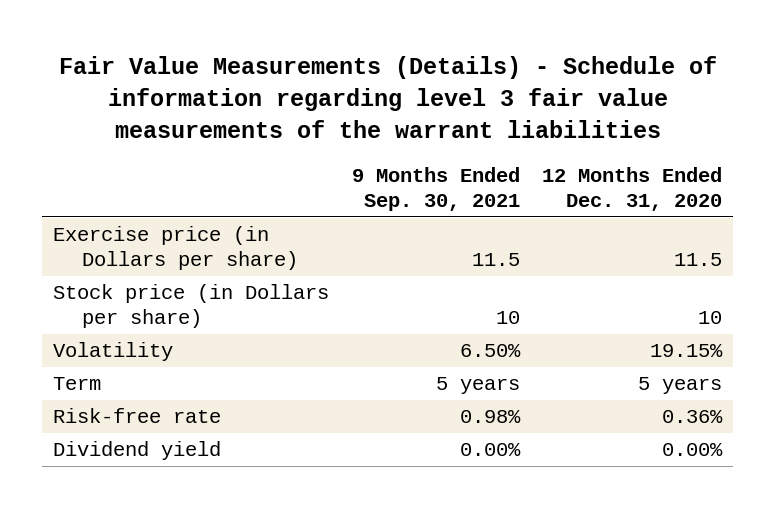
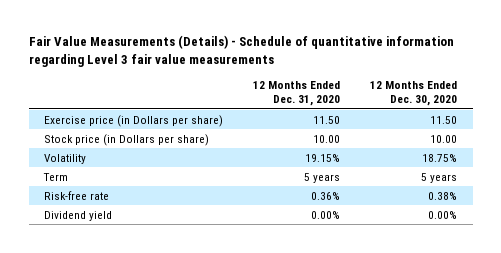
- Fair Value Measurements (Details) - Schedule of information regarding level 3 fair value measurements of the warrant liabilities
+ Fair Value Measurements (Details) - Schedule of quantitative information regarding Level 3 fair value measurements
- | 9 Months Ended Sep. 30, 2021 | 12 Months Ended Dec. 31, 2020
+ | 12 Months Ended Dec. 31, 2020 | 12 Months Ended Dec. 30, 2020
- Exercise price (in Dollars per share) | 11.5 | 11.5
- Stock price (in Dollars per share) | 10 | 10
+ Exercise price (in Dollars per share) | 11.50 | 11.50
+ Stock price (in Dollars per share) | 10.00 | 10.00

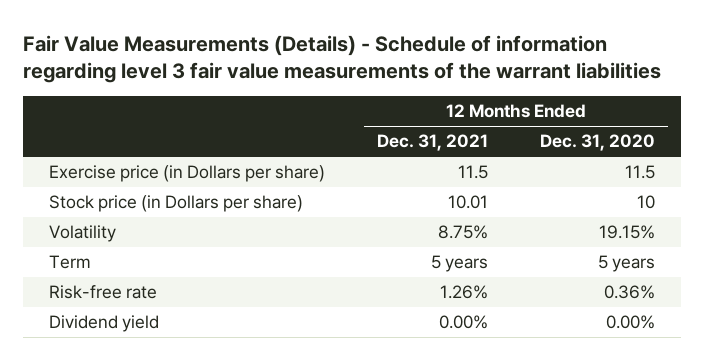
- Fair Value Measurements (Details) - Schedule of quantitative information regarding Level 3 fair value measurements
+ Fair Value Measurements (Details) - Schedule of information regarding level 3 fair value measurements of the warrant liabilities
- | 12 Months Ended Dec. 31, 2020 | 12 Months Ended Dec. 30, 2020
+ | 12 Months Ended Dec. 31, 2021 | 12 Months Ended Dec. 31, 2020
- Exercise price (in Dollars per share) | 11.50 | 11.50
- Stock price (in Dollars per share) | 10.00 | 10.00
+ Exercise price (in Dollars per share) | 11.5 | 11.5
+ Stock price (in Dollars per share) | 10.01 | 10

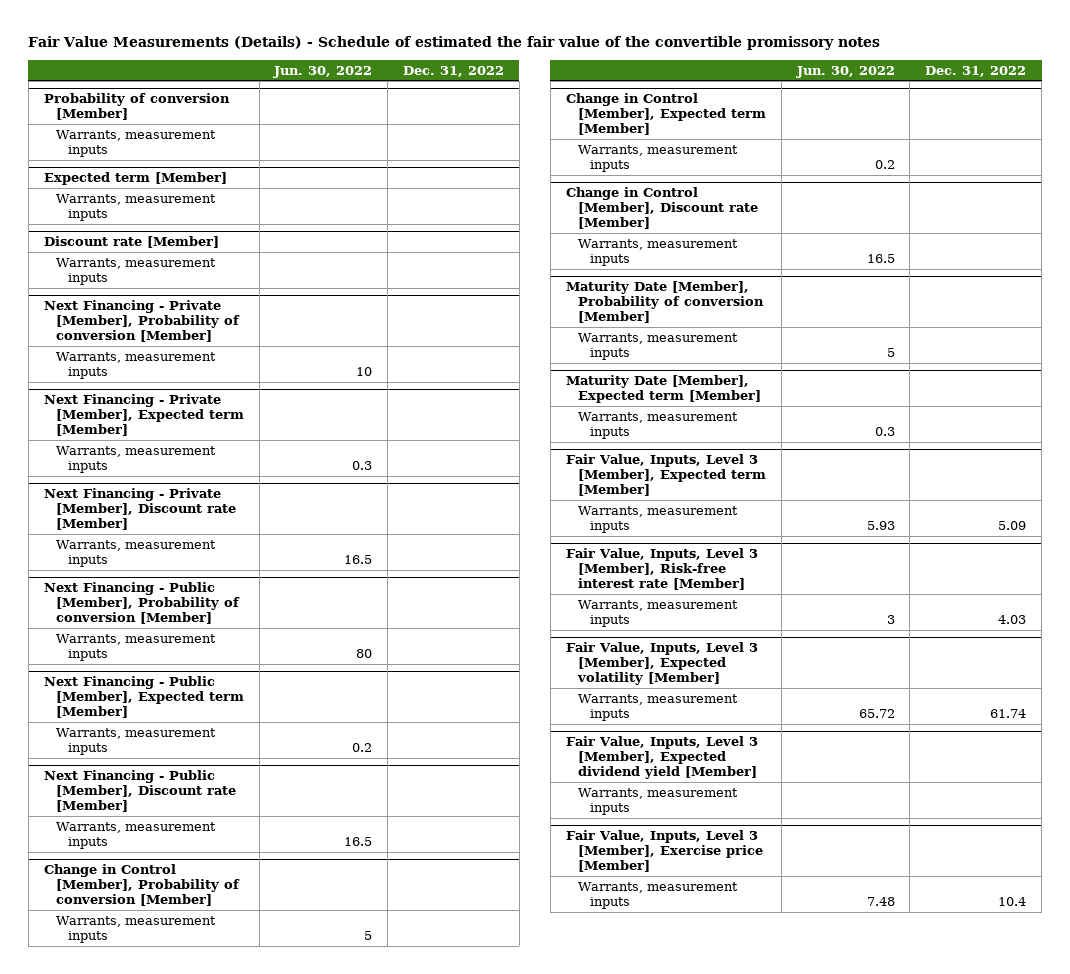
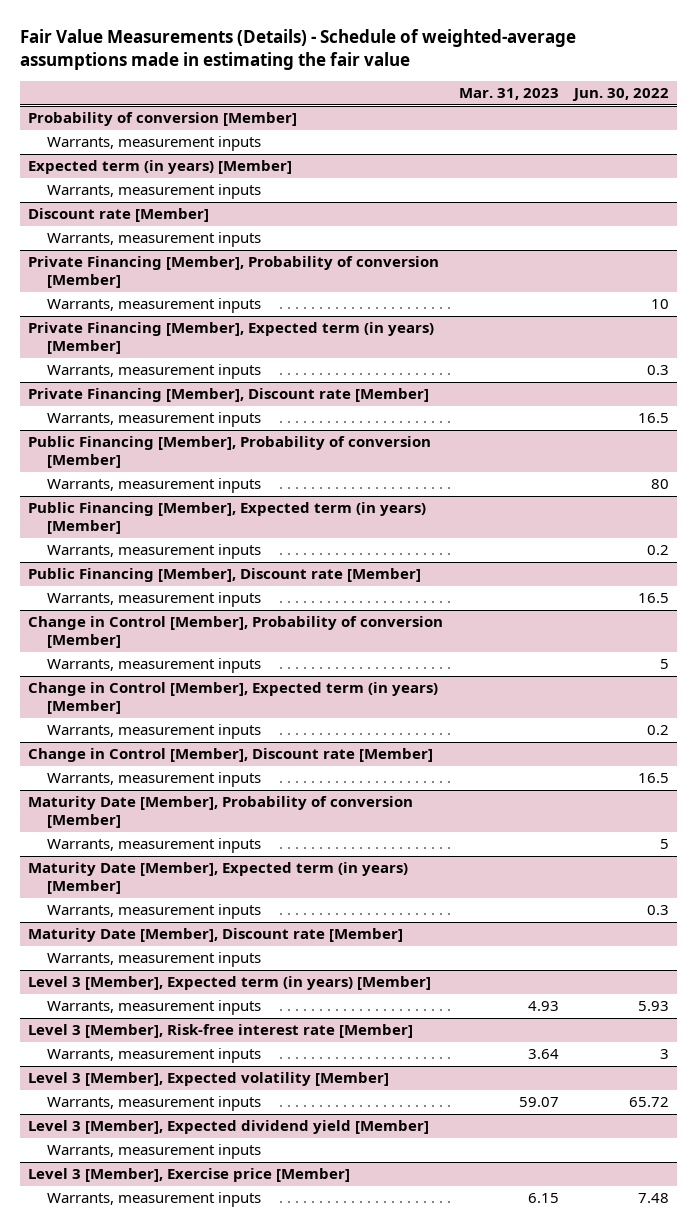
- Fair Value Measurements (Details) - Schedule of estimated the fair value of the convertible promissory notes
+ Fair Value Measurements (Details) - Schedule of weighted-average assumptions made in estimating the fair value
- | Jun. 30, 2022 | Dec. 31, 2022
+ | Mar. 31, 2023 | Jun. 30, 2022
- Expected term [Member]
+ Expected term (in years) [Member]
- Next Financing - Private [Member], Probability of conversion [Member]
+ Private Financing [Member], Probability of conversion [Member]
- Next Financing - Private [Member], Expected term [Member]
+ Private Financing [Member], Expected term (in years) [Member]
- Next Financing - Private [Member], Discount rate [Member]
+ Private Financing [Member], Discount rate [Member]
- Next Financing - Public [Member], Probability of conversion [Member]
+ Public Financing [Member], Probability of conversion [Member]
- Next Financing - Public [Member], Expected term [Member]
+ Public Financing [Member], Expected term (in years) [Member]
- Next Financing - Public [Member], Discount rate [Member]
+ Public Financing [Member], Discount rate [Member]
- Change in Control [Member], Expected term [Member]
+ Change in Control [Member], Expected term (in years) [Member]
- Maturity Date [Member], Expected term [Member]
+ Maturity Date [Member], Expected term (in years) [Member]
- Fair Value, Inputs, Level 3 [Member], Expected term [Member]
+ Maturity Date [Member], Discount rate [Member]
+ Warrants, measurement inputs
+ Level 3 [Member], Expected term (in years) [Member]
- Fair Value, Inputs, Level 3 [Member], Risk-free interest rate [Member]
+ Level 3 [Member], Risk-free interest rate [Member]
- Fair Value, Inputs, Level 3 [Member], Expected volatility [Member]
+ Level 3 [Member], Expected volatility [Member]
- Fair Value, Inputs, Level 3 [Member], Expected dividend yield [Member]
+ Level 3 [Member], Expected dividend yield [Member]
- Fair Value, Inputs, Level 3 [Member], Exercise price [Member]
+ Level 3 [Member], Exercise price [Member]

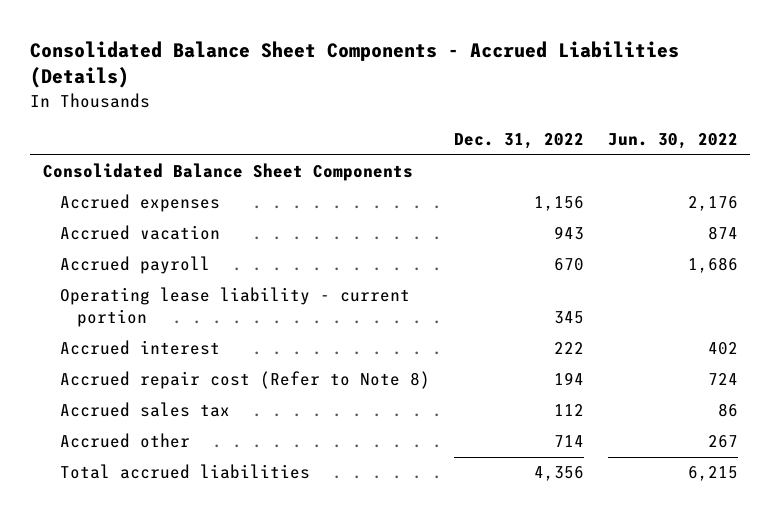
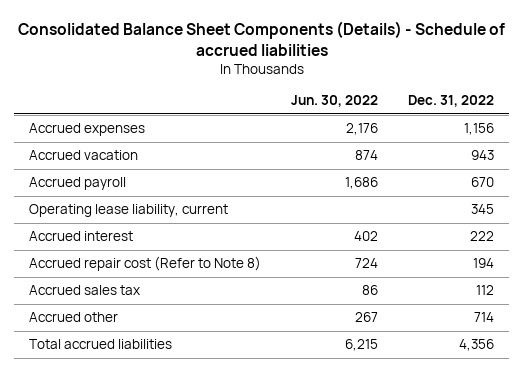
- Consolidated Balance Sheet Components - Accrued Liabilities (Details)
+ Consolidated Balance Sheet Components (Details) - Schedule of accrued liabilities
- | Dec. 31, 2022 | Jun. 30, 2022
+ | Jun. 30, 2022 | Dec. 31, 2022
- Consolidated Balance Sheet Components
- Operating lease liability - current portion | 345 |
+ Operating lease liability, current | | 345

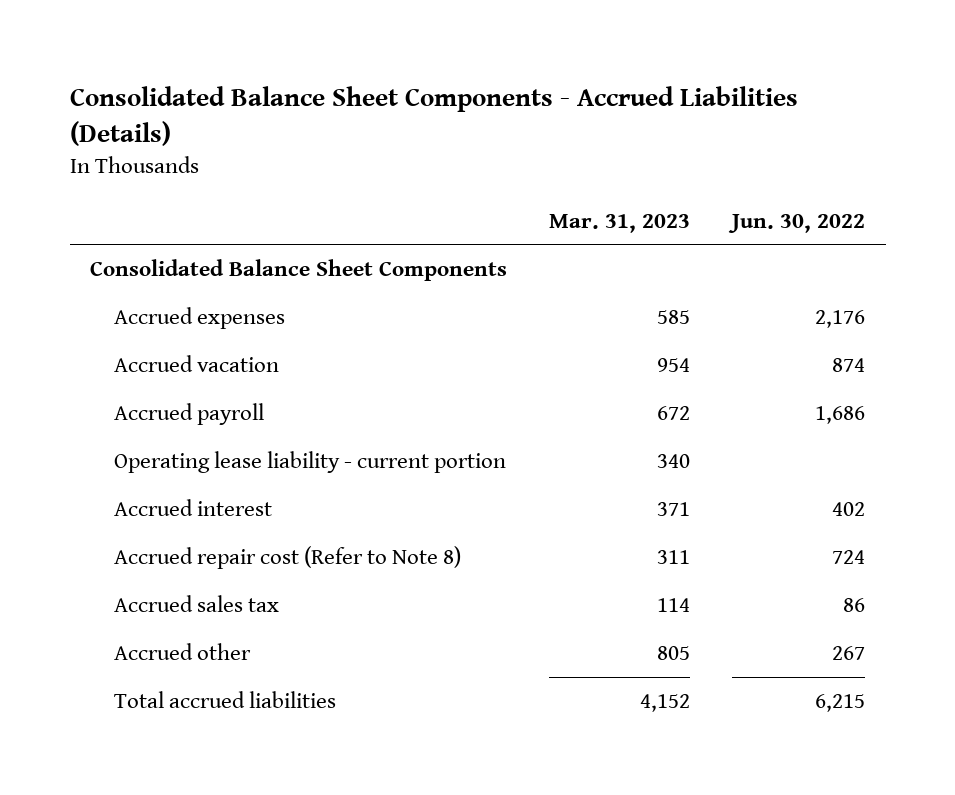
- Consolidated Balance Sheet Components (Details) - Schedule of accrued liabilities
+ Consolidated Balance Sheet Components - Accrued Liabilities (Details)
- | Jun. 30, 2022 | Dec. 31, 2022
+ | Mar. 31, 2023 | Jun. 30, 2022
+ Consolidated Balance Sheet Components
- Operating lease liability, current | | 345
+ Operating lease liability - current portion | 340 |

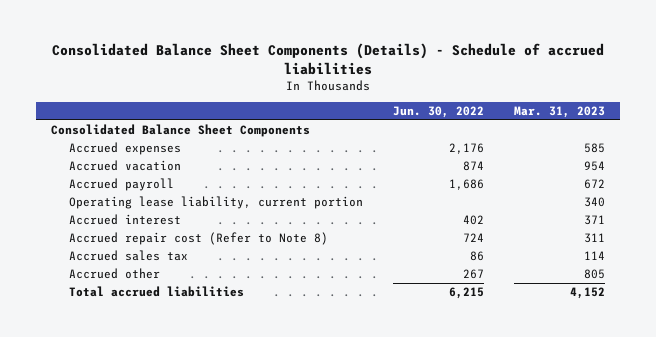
- Consolidated Balance Sheet Components - Accrued Liabilities (Details)
+ Consolidated Balance Sheet Components (Details) - Schedule of accrued liabilities
- | Mar. 31, 2023 | Jun. 30, 2022
+ | Jun. 30, 2022 | Mar. 31, 2023
- Operating lease liability - current portion | 340 |
+ Operating lease liability, current portion | | 340

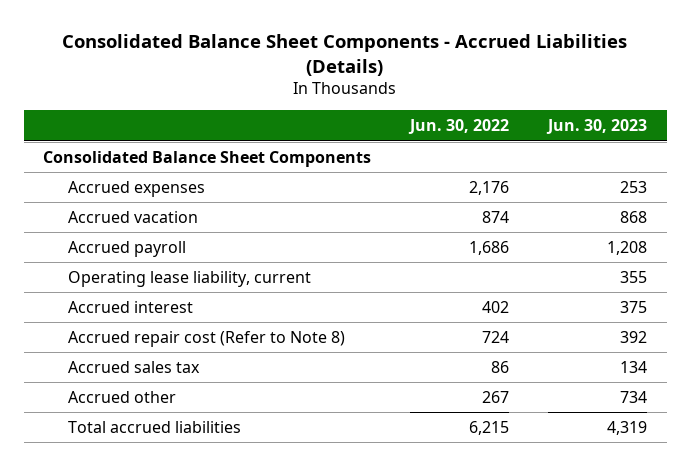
- Consolidated Balance Sheet Components (Details) - Schedule of accrued liabilities
+ Consolidated Balance Sheet Components - Accrued Liabilities (Details)
- | Jun. 30, 2022 | Mar. 31, 2023
+ | Jun. 30, 2022 | Jun. 30, 2023
- Operating lease liability, current portion | | 340
+ Operating lease liability, current | | 355

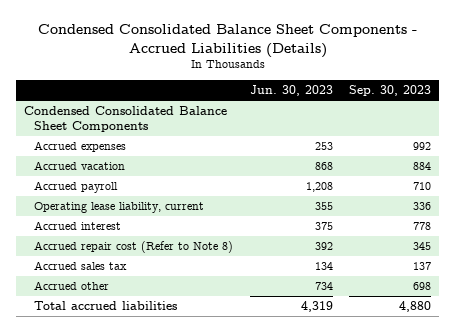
- Consolidated Balance Sheet Components - Accrued Liabilities (Details)
+ Condensed Consolidated Balance Sheet Components - Accrued Liabilities (Details)
- | Jun. 30, 2022 | Jun. 30, 2023
+ | Jun. 30, 2023 | Sep. 30, 2023
- Consolidated Balance Sheet Components
+ Condensed Consolidated Balance Sheet Components

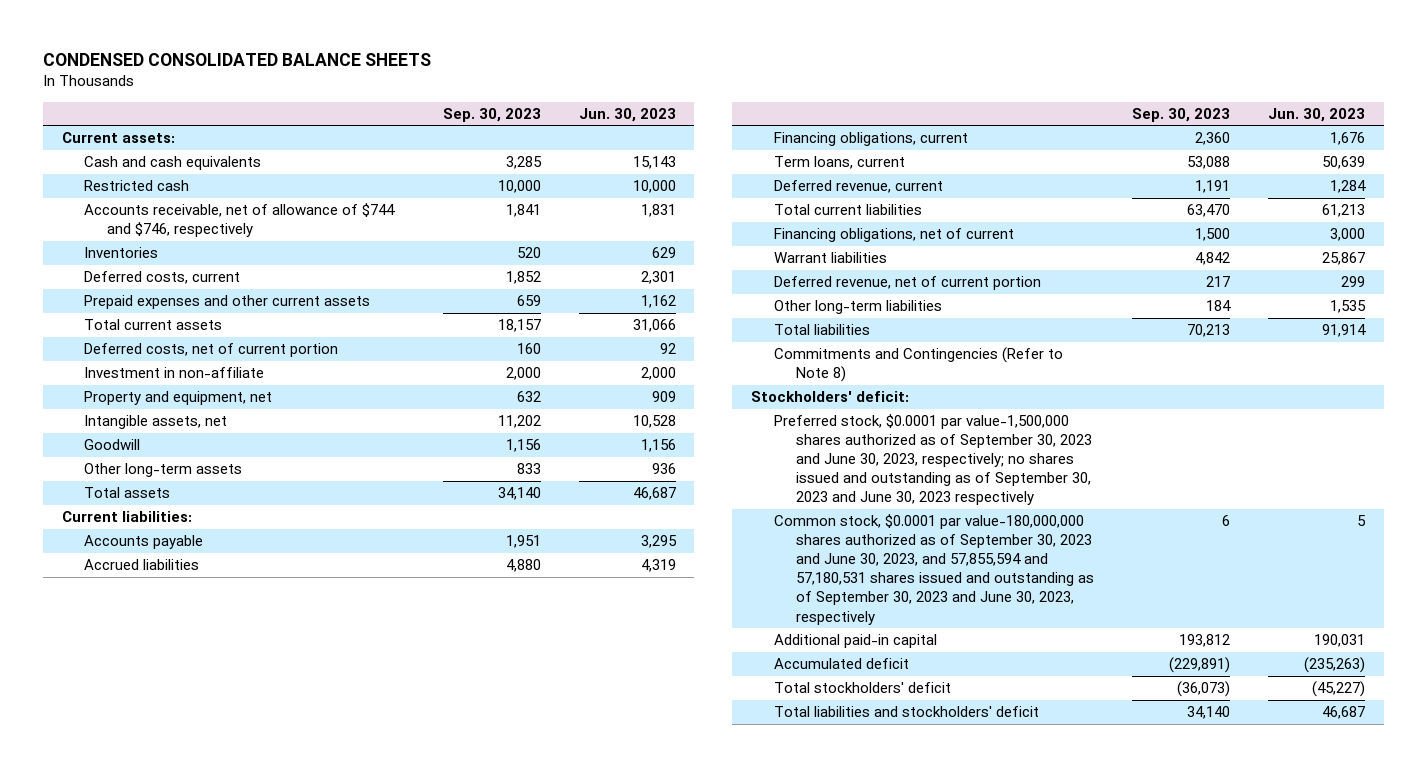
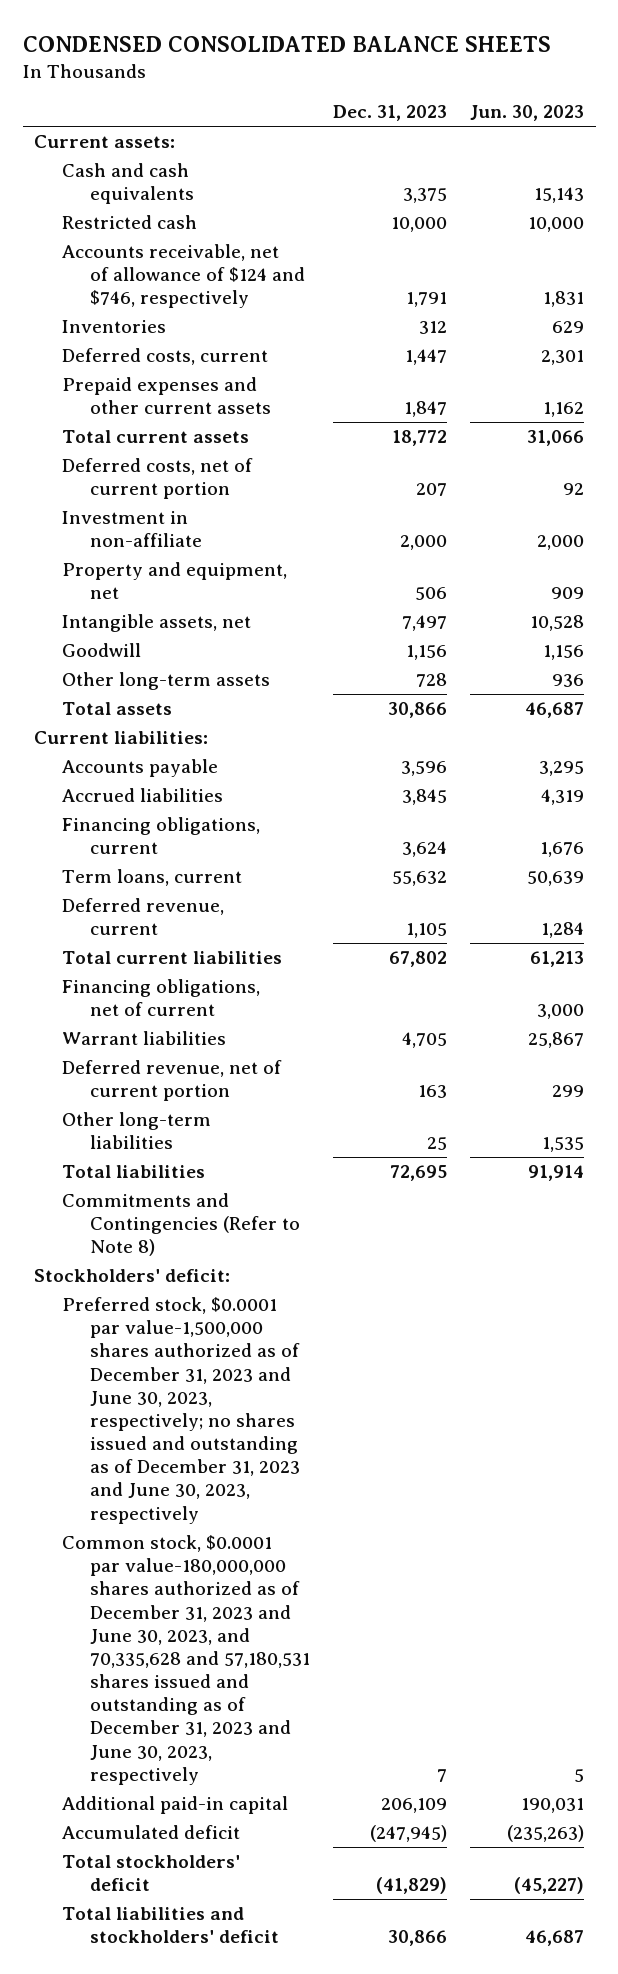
- | Sep. 30, 2023 | Jun. 30, 2023
+ | Dec. 31, 2023 | Jun. 30, 2023
- Accounts receivable, net of allowance of $744 and $746, respectively | 1,841 | 1,831
+ Accounts receivable, net of allowance of $124 and $746, respectively | 1,791 | 1,831
- Preferred stock, $0.0001 par value-1,500,000 shares authorized as of September 30, 2023 and June 30, 2023, respectively; no shares issued and outstanding as of September 30, 2023 and June 30, 2023 respectively
- Common stock, $0.0001 par value-180,000,000 shares authorized as of September 30, 2023 and June 30, 2023, and 57,855,594 and 57,180,531 shares issued and outstanding as of September 30, 2023 and June 30, 2023, respectively | 6 | 5
+ Preferred stock, $0.0001 par value-1,500,000 shares authorized as of December 31, 2023 and June 30, 2023, respectively; no shares issued and outstanding as of December 31, 2023 and June 30, 2023, respectively
+ Common stock, $0.0001 par value-180,000,000 shares authorized as of December 31, 2023 and June 30, 2023, and 70,335,628 and 57,180,531 shares issued and outstanding as of December 31, 2023 and June 30, 2023, respectively | 7 | 5

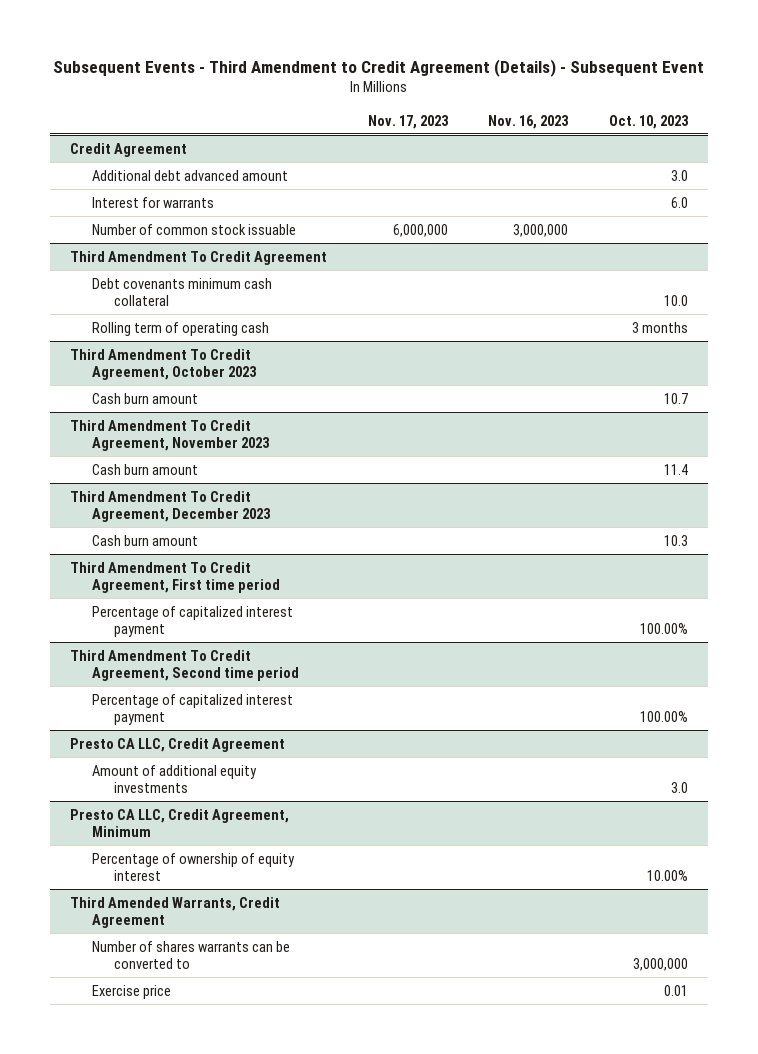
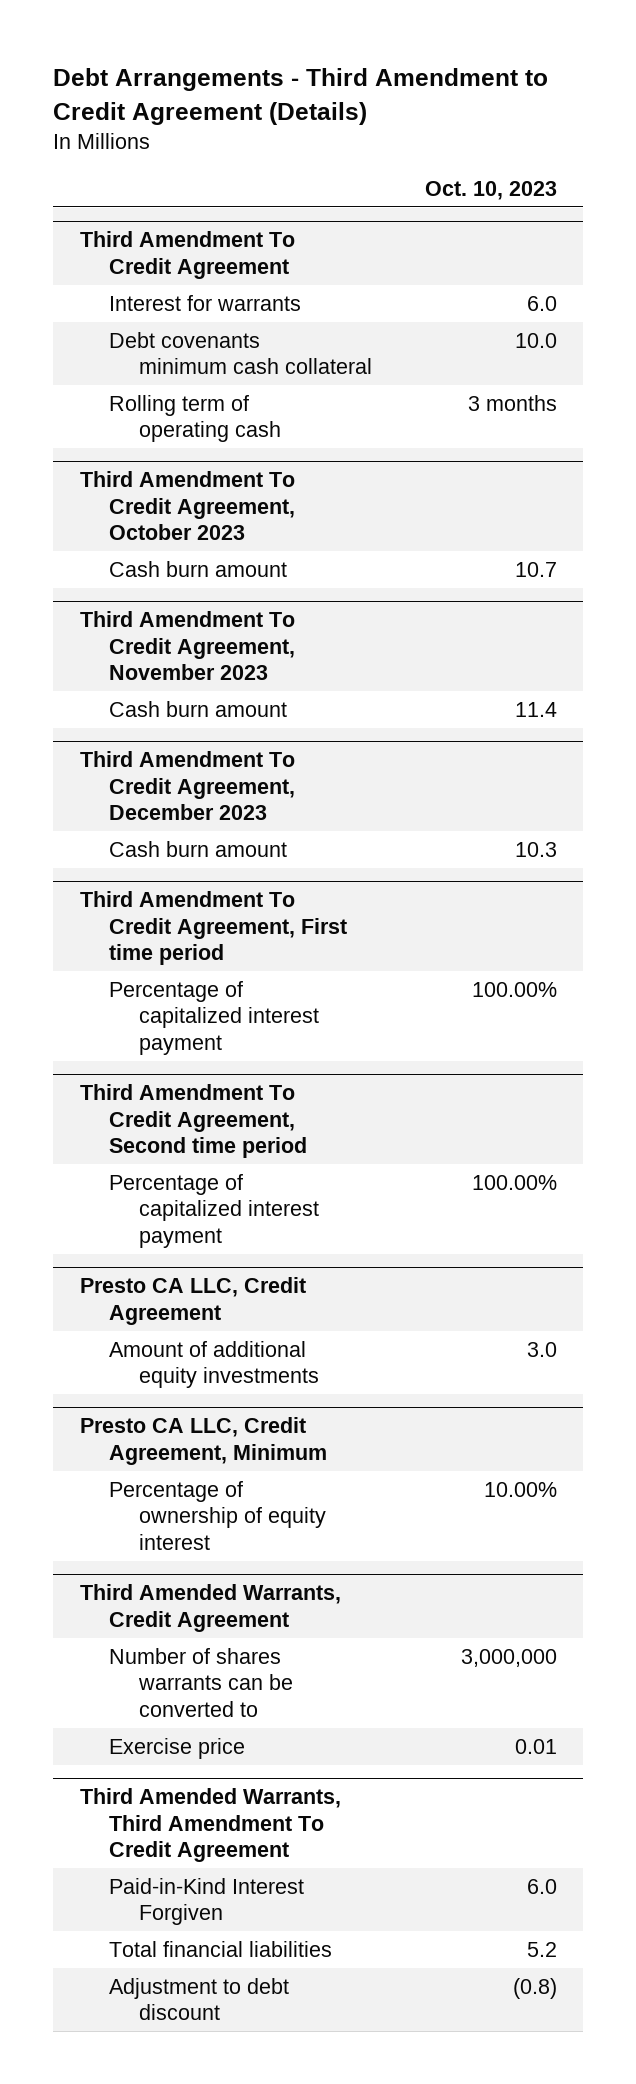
- Subsequent Events - Third Amendment to Credit Agreement (Details) - Subsequent Event
+ Debt Arrangements - Third Amendment to Credit Agreement (Details)
- | Nov. 17, 2023 | Nov. 16, 2023 | Oct. 10, 2023
+ | Oct. 10, 2023
- Credit Agreement
- Additional debt advanced amount | | | 3.0
- Interest for warrants | | | 6.0
- Number of common stock issuable | 6,000,000 | 3,000,000 |
@ Third Amendment To Credit Agreement
+ Interest for warrants | 6.0
+ Third Amended Warrants, Third Amendment To Credit Agreement
+ Paid-in-Kind Interest Forgiven | 6.0
+ Total financial liabilities | 5.2
+ Adjustment to debt discount | (0.8)

